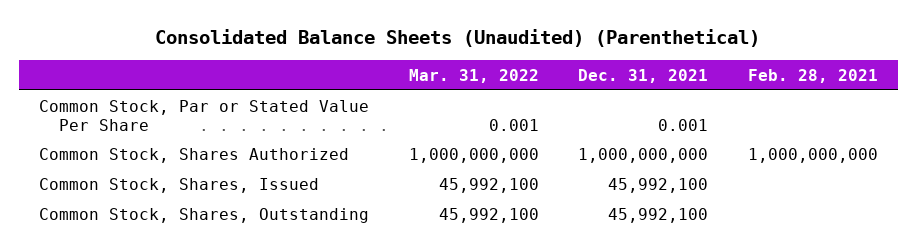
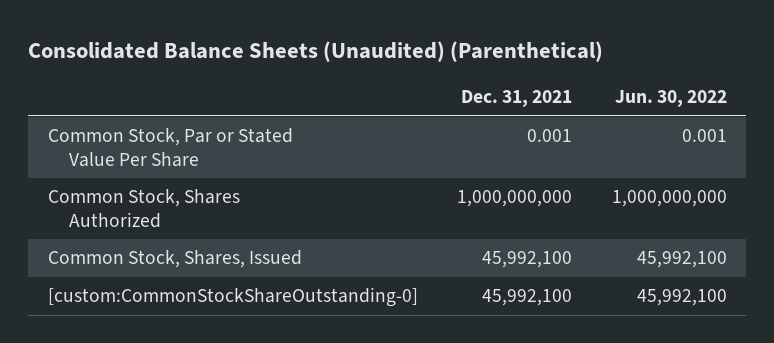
- | Mar. 31, 2022 | Dec. 31, 2021 | Feb. 28, 2021
+ | Dec. 31, 2021 | Jun. 30, 2022
- Common Stock, Shares, Outstanding | 45,992,100 | 45,992,100 |
+ [custom:CommonStockShareOutstanding-0] | 45,992,100 | 45,992,100

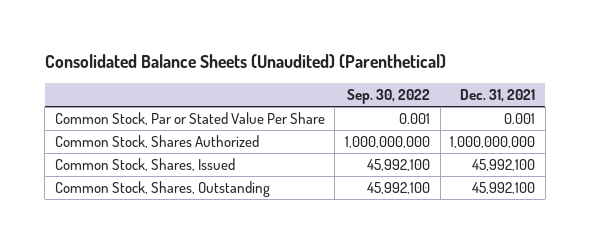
- | Dec. 31, 2021 | Jun. 30, 2022
+ | Sep. 30, 2022 | Dec. 31, 2021
- [custom:CommonStockShareOutstanding-0] | 45,992,100 | 45,992,100
+ Common Stock, Shares, Outstanding | 45,992,100 | 45,992,100

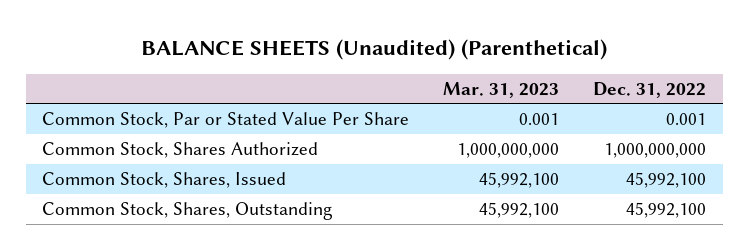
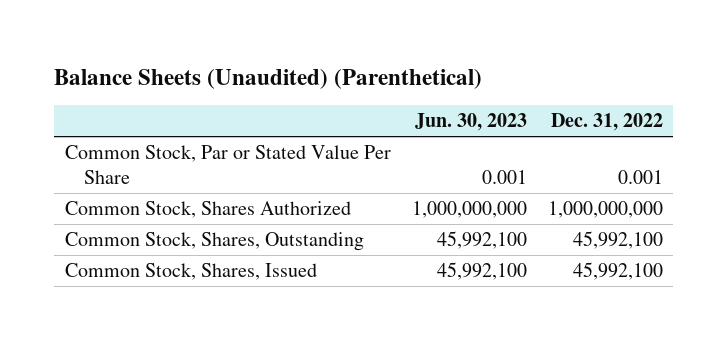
- BALANCE SHEETS (Unaudited) (Parenthetical)
+ Balance Sheets (Unaudited) (Parenthetical)
- | Mar. 31, 2023 | Dec. 31, 2022
+ | Jun. 30, 2023 | Dec. 31, 2022
moved down: Common Stock, Shares, Issued | 45,992,100 | 45,992,100

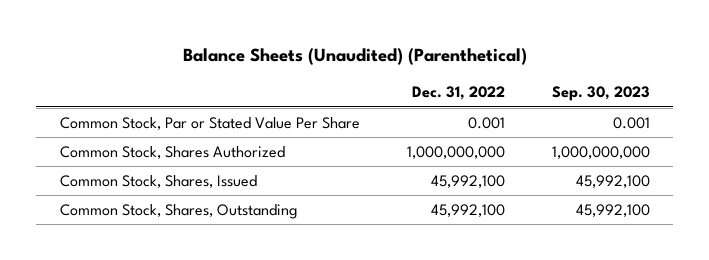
- | Jun. 30, 2023 | Dec. 31, 2022
+ | Dec. 31, 2022 | Sep. 30, 2023
moved down: Common Stock, Shares, Outstanding | 45,992,100 | 45,992,100

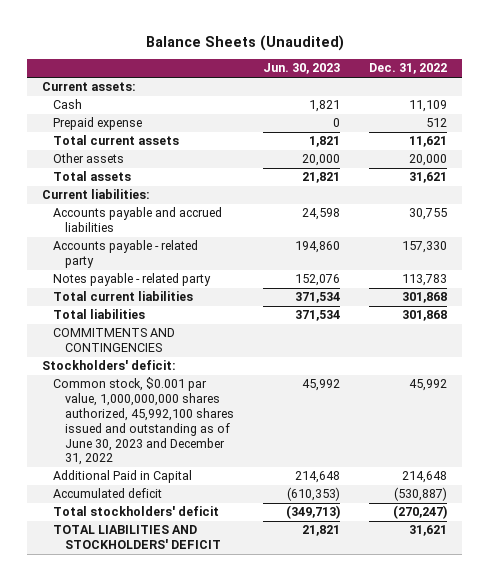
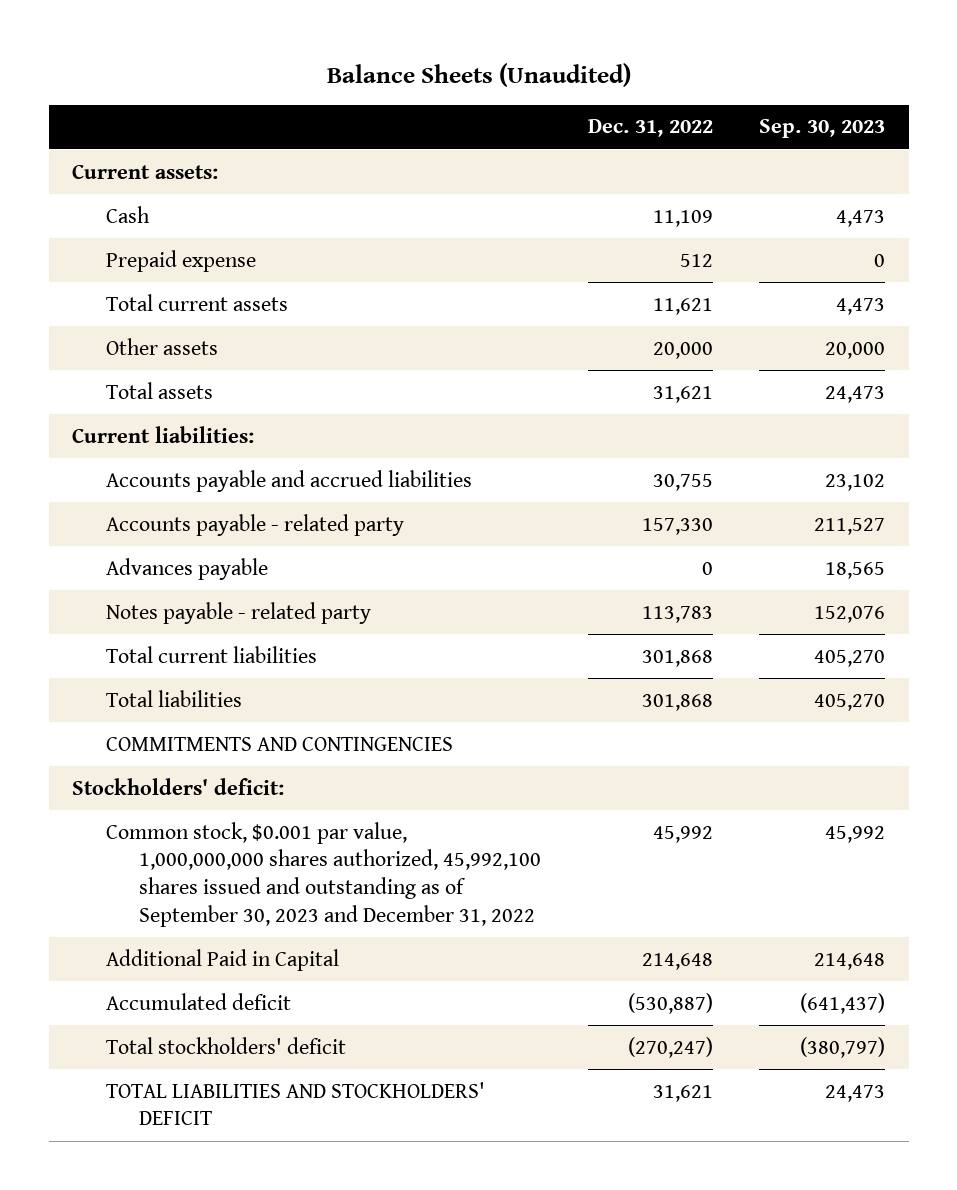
- | Jun. 30, 2023 | Dec. 31, 2022
+ | Dec. 31, 2022 | Sep. 30, 2023
+ Advances payable | 0 | 18,565
- Common stock, $0.001 par value, 1,000,000,000 shares authorized, 45,992,100 shares issued and outstanding as of June 30, 2023 and December 31, 2022 | 45,992 | 45,992
+ Common stock, $0.001 par value, 1,000,000,000 shares authorized, 45,992,100 shares issued and outstanding as of September 30, 2023 and December 31, 2022 | 45,992 | 45,992

